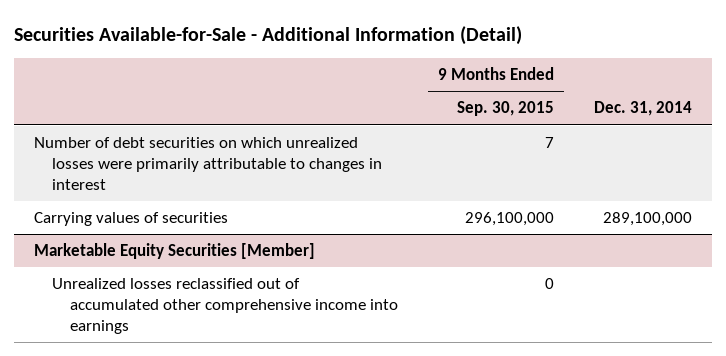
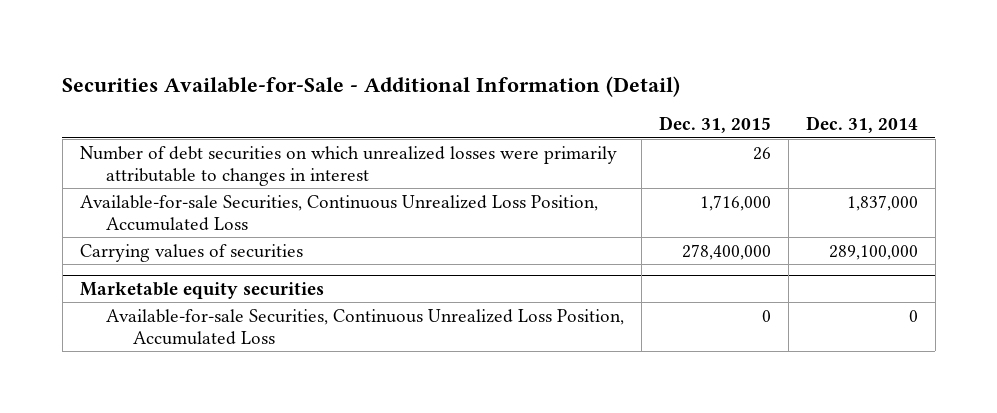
- | 9 Months Ended Sep. 30, 2015 | Dec. 31, 2014
+ | Dec. 31, 2015 | Dec. 31, 2014
+ Available-for-sale Securities, Continuous Unrealized Loss Position, Accumulated Loss | 1,716,000 | 1,837,000
- Marketable Equity Securities [Member]
- Unrealized losses reclassified out of accumulated other comprehensive income into earnings | 0 |
+ Marketable equity securities
+ Available-for-sale Securities, Continuous Unrealized Loss Position, Accumulated Loss | 0 | 0

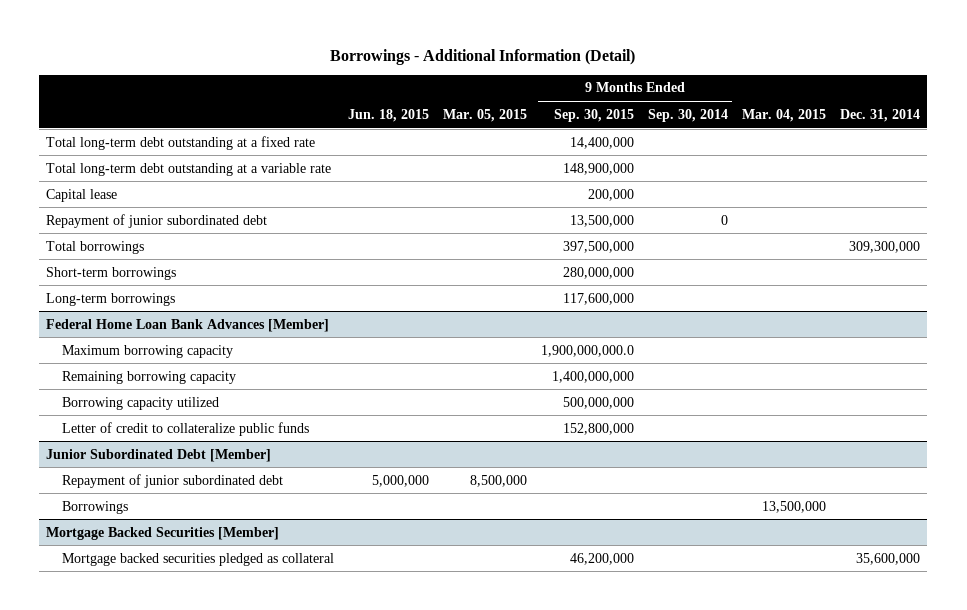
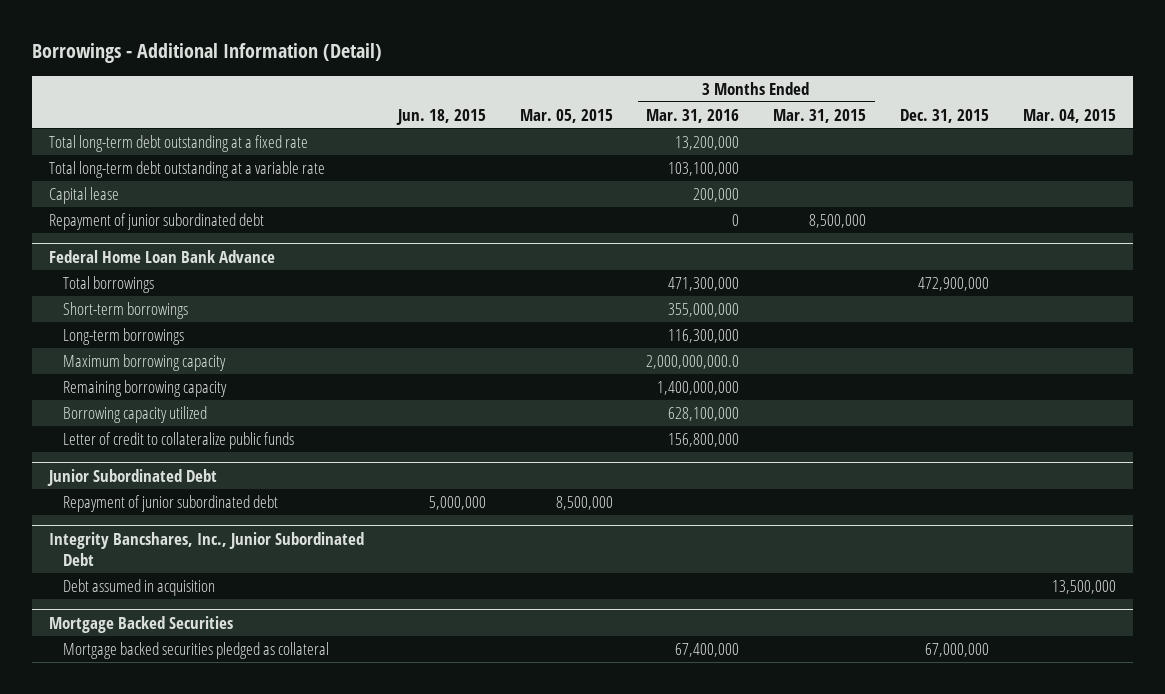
- | Jun. 18, 2015 | Mar. 05, 2015 | 9 Months Ended Sep. 30, 2015 | 9 Months Ended Sep. 30, 2014 | Mar. 04, 2015 | Dec. 31, 2014
+ | Jun. 18, 2015 | Mar. 05, 2015 | 3 Months Ended Mar. 31, 2016 | 3 Months Ended Mar. 31, 2015 | Dec. 31, 2015 | Mar. 04, 2015
- Total borrowings | | | 397,500,000 | | | 309,300,000
- Short-term borrowings | | | 280,000,000 | | |
- Long-term borrowings | | | 117,600,000 | | |
- Federal Home Loan Bank Advances [Member]
+ Federal Home Loan Bank Advance
+ Total borrowings | | | 471,300,000 | | 472,900,000 |
+ Short-term borrowings | | | 355,000,000 | | |
+ Long-term borrowings | | | 116,300,000 | | |
- Junior Subordinated Debt [Member]
+ Junior Subordinated Debt
- Borrowings | | | | | 13,500,000 |
- Mortgage Backed Securities [Member]
+ Integrity Bancshares, Inc., Junior Subordinated Debt
+ Debt assumed in acquisition | | | | | | 13,500,000
+ Mortgage Backed Securities

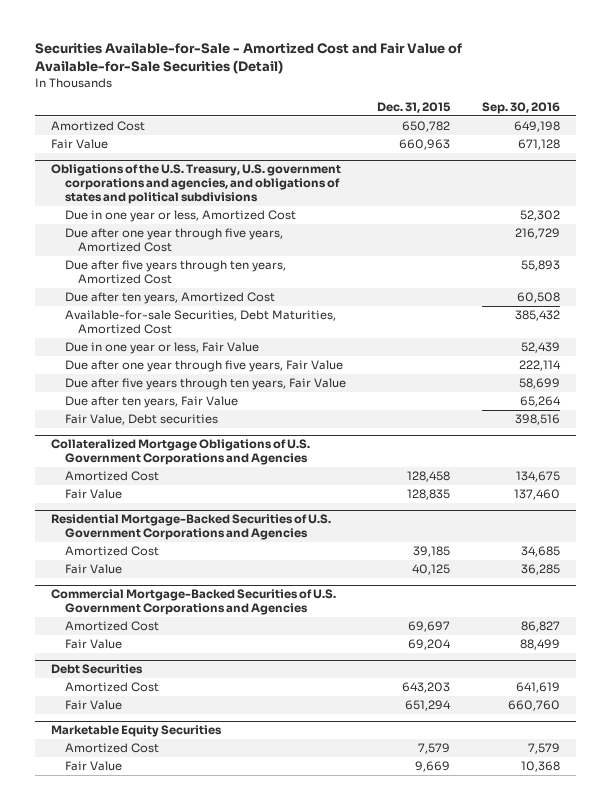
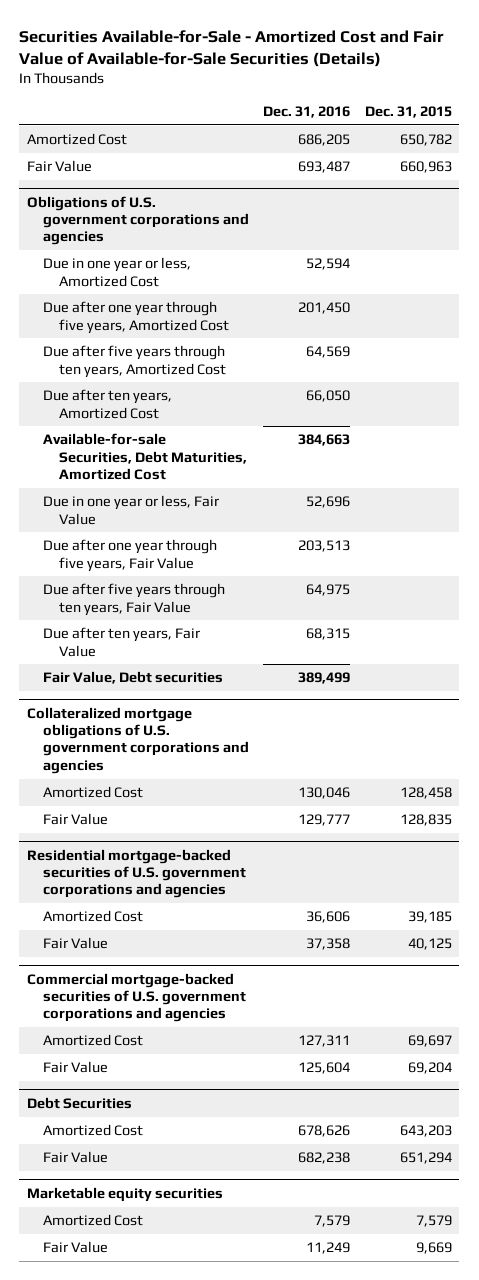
- Securities Available-for-Sale - Amortized Cost and Fair Value of Available-for-Sale Securities (Detail)
+ Securities Available-for-Sale - Amortized Cost and Fair Value of Available-for-Sale Securities (Details)
- | Dec. 31, 2015 | Sep. 30, 2016
+ | Dec. 31, 2016 | Dec. 31, 2015
- Obligations of the U.S. Treasury, U.S. government corporations and agencies, and obligations of states and political subdivisions
- Due in one year or less, Amortized Cost | | 52,302
- Due after one year through five years, Amortized Cost | | 216,729
- Due after five years through ten years, Amortized Cost | | 55,893
- Due after ten years, Amortized Cost | | 60,508
- Available-for-sale Securities, Debt Maturities, Amortized Cost | | 385,432
- Due in one year or less, Fair Value | | 52,439
- Due after one year through five years, Fair Value | | 222,114
- Due after five years through ten years, Fair Value | | 58,699
- Due after ten years, Fair Value | | 65,264
- Fair Value, Debt securities | | 398,516
- Collateralized Mortgage Obligations of U.S. Government Corporations and Agencies
+ Obligations of U.S. government corporations and agencies
+ Due in one year or less, Amortized Cost | 52,594 |
+ Due after one year through five years, Amortized Cost | 201,450 |
+ Due after five years through ten years, Amortized Cost | 64,569 |
+ Due after ten years, Amortized Cost | 66,050 |
+ Available-for-sale Securities, Debt Maturities, Amortized Cost | 384,663 |
+ Due in one year or less, Fair Value | 52,696 |
+ Due after one year through five years, Fair Value | 203,513 |
+ Due after five years through ten years, Fair Value | 64,975 |
+ Due after ten years, Fair Value | 68,315 |
+ Fair Value, Debt securities | 389,499 |
+ Collateralized mortgage obligations of U.S. government corporations and agencies
- Residential Mortgage-Backed Securities of U.S. Government Corporations and Agencies
+ Residential mortgage-backed securities of U.S. government corporations and agencies
- Commercial Mortgage-Backed Securities of U.S. Government Corporations and Agencies
+ Commercial mortgage-backed securities of U.S. government corporations and agencies
- Marketable Equity Securities
+ Marketable equity securities

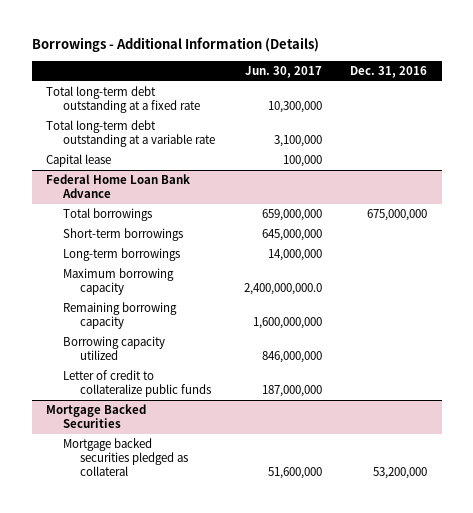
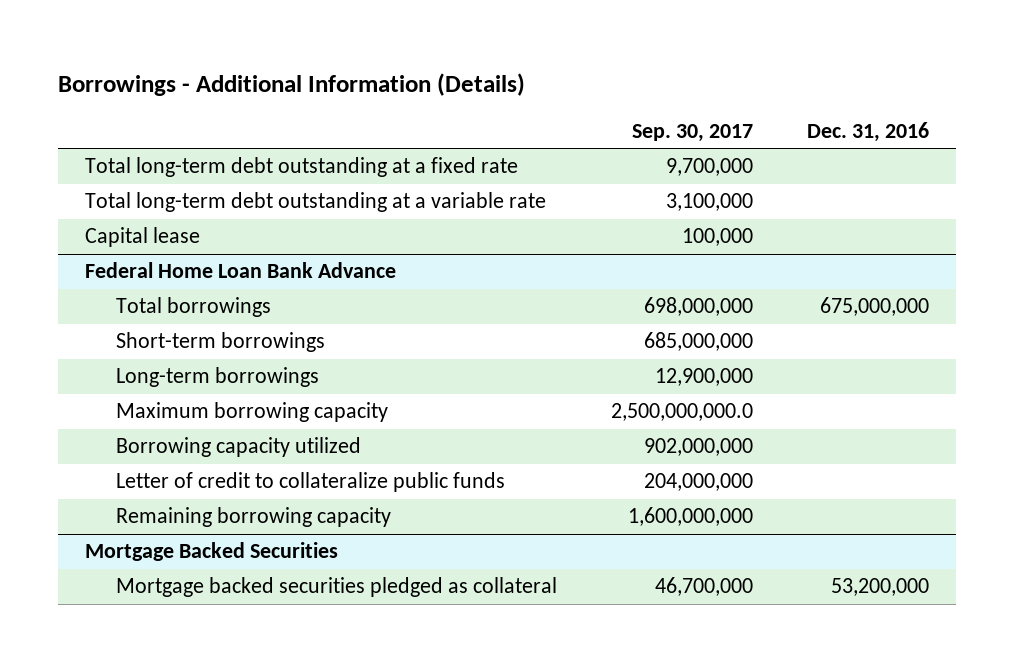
- | Jun. 30, 2017 | Dec. 31, 2016
+ | Sep. 30, 2017 | Dec. 31, 2016
@ Federal Home Loan Bank Advance
moved down: Remaining borrowing capacity | 1,600,000,000 |

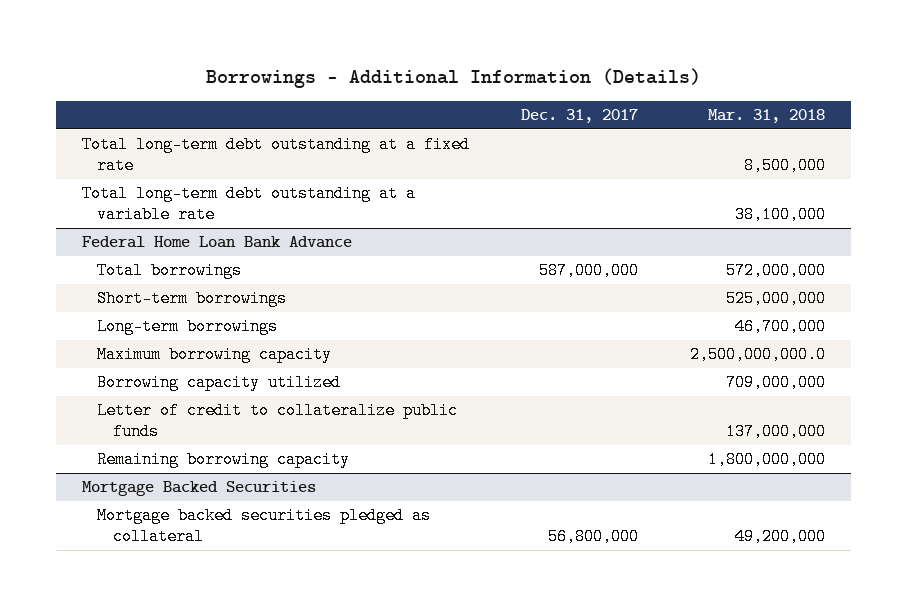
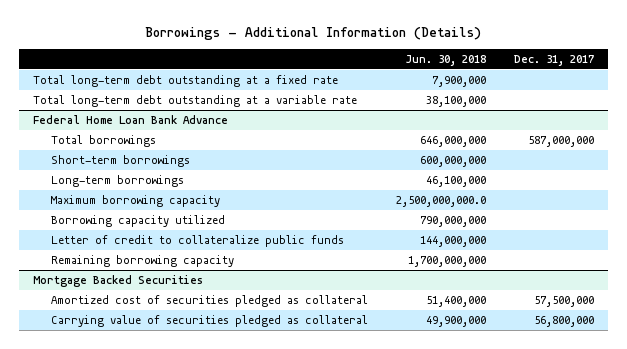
- | Dec. 31, 2017 | Mar. 31, 2018
+ | Jun. 30, 2018 | Dec. 31, 2017
@ Mortgage Backed Securities
- Mortgage backed securities pledged as collateral | 56,800,000 | 49,200,000
+ Amortized cost of securities pledged as collateral | 51,400,000 | 57,500,000
+ Carrying value of securities pledged as collateral | 49,900,000 | 56,800,000

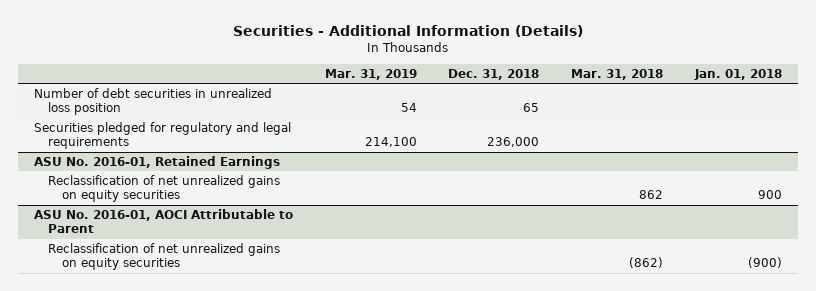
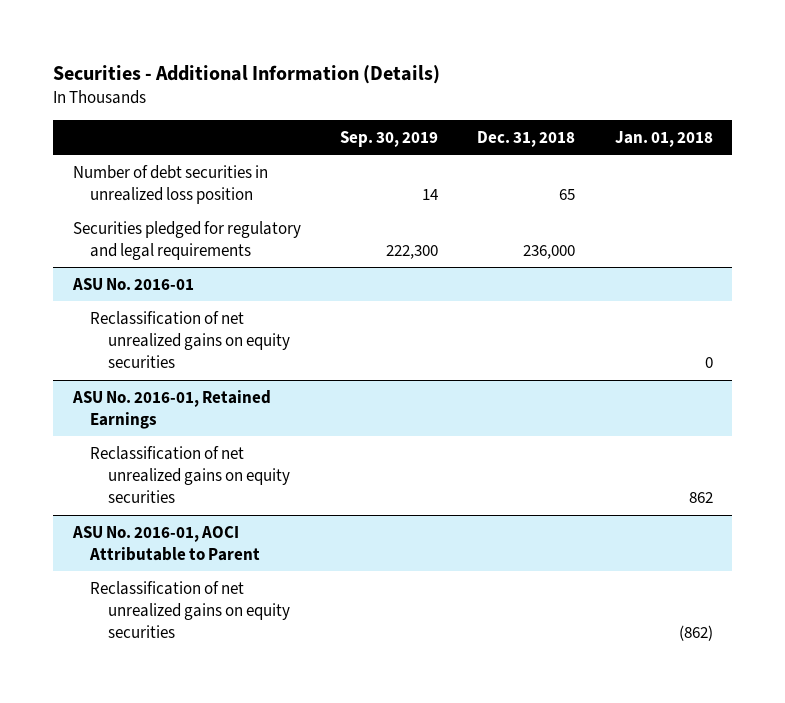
- | Mar. 31, 2019 | Dec. 31, 2018 | Mar. 31, 2018 | Jan. 01, 2018
+ | Sep. 30, 2019 | Dec. 31, 2018 | Jan. 01, 2018
+ ASU No. 2016-01
+ Reclassification of net unrealized gains on equity securities | | | 0
@ ASU No. 2016-01, Retained Earnings
- Reclassification of net unrealized gains on equity securities | | | 862 | 900
+ Reclassification of net unrealized gains on equity securities | | | 862
@ ASU No. 2016-01, AOCI Attributable to Parent
- Reclassification of net unrealized gains on equity securities | | | (862) | (900)
+ Reclassification of net unrealized gains on equity securities | | | (862)

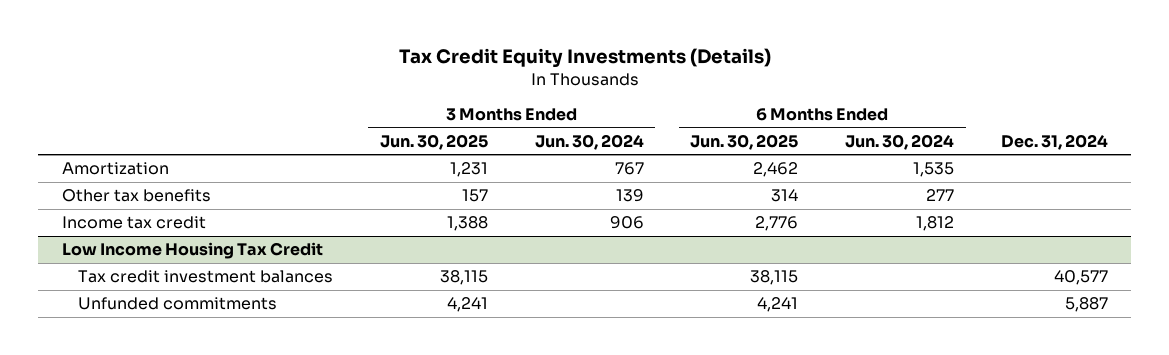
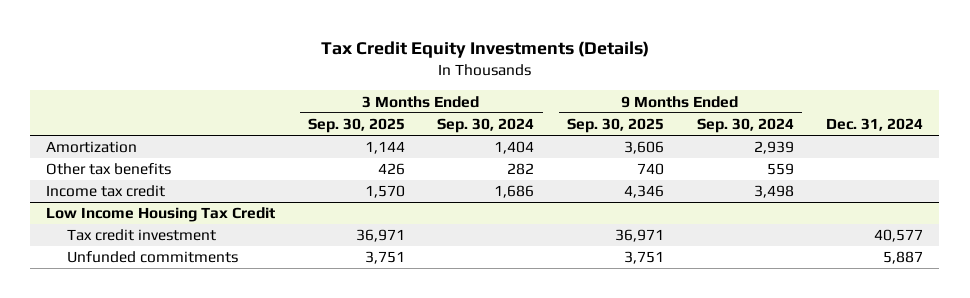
- | 3 Months Ended Jun. 30, 2025 | 3 Months Ended Jun. 30, 2024 | 6 Months Ended Jun. 30, 2025 | 6 Months Ended Jun. 30, 2024 | Dec. 31, 2024
+ | 3 Months Ended Sep. 30, 2025 | 3 Months Ended Sep. 30, 2024 | 9 Months Ended Sep. 30, 2025 | 9 Months Ended Sep. 30, 2024 | Dec. 31, 2024
@ Low Income Housing Tax Credit
- Tax credit investment balances | 38,115 | | 38,115 | | 40,577
+ Tax credit investment | 36,971 | | 36,971 | | 40,577

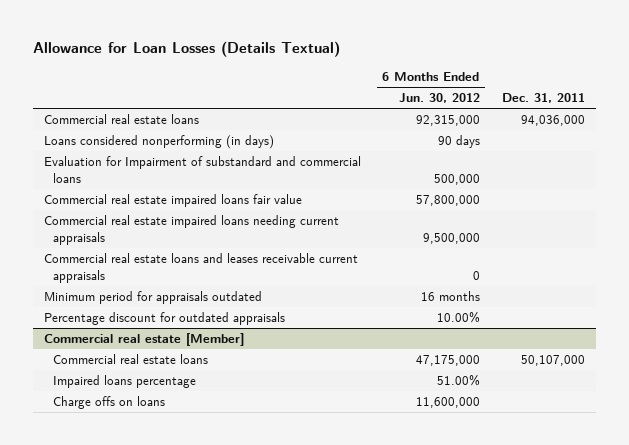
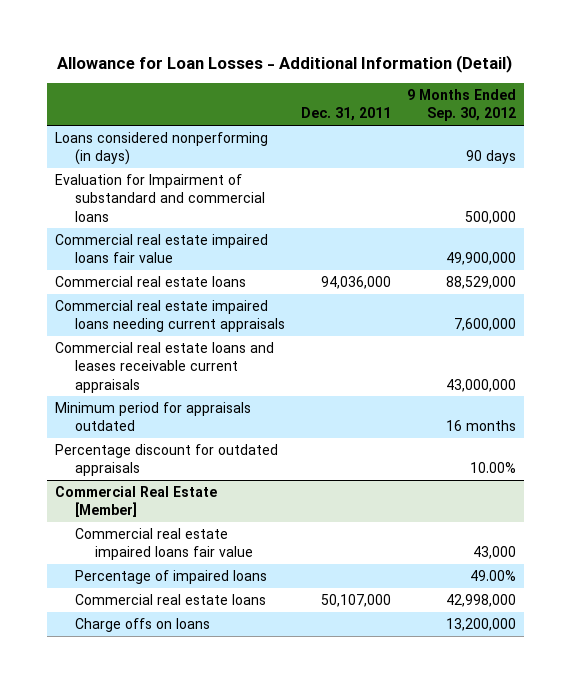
- Allowance for Loan Losses (Details Textual)
+ Allowance for Loan Losses - Additional Information (Detail)
- | 6 Months Ended Jun. 30, 2012 | Dec. 31, 2011
+ | Dec. 31, 2011 | 9 Months Ended Sep. 30, 2012
moved down: Commercial real estate loans | 94,036,000 | 88,529,000
- Commercial real estate [Member]
+ Commercial Real Estate [Member]
+ Commercial real estate impaired loans fair value | | 43,000
+ Percentage of impaired loans | | 49.00%
- Impaired loans percentage | 51.00% |

